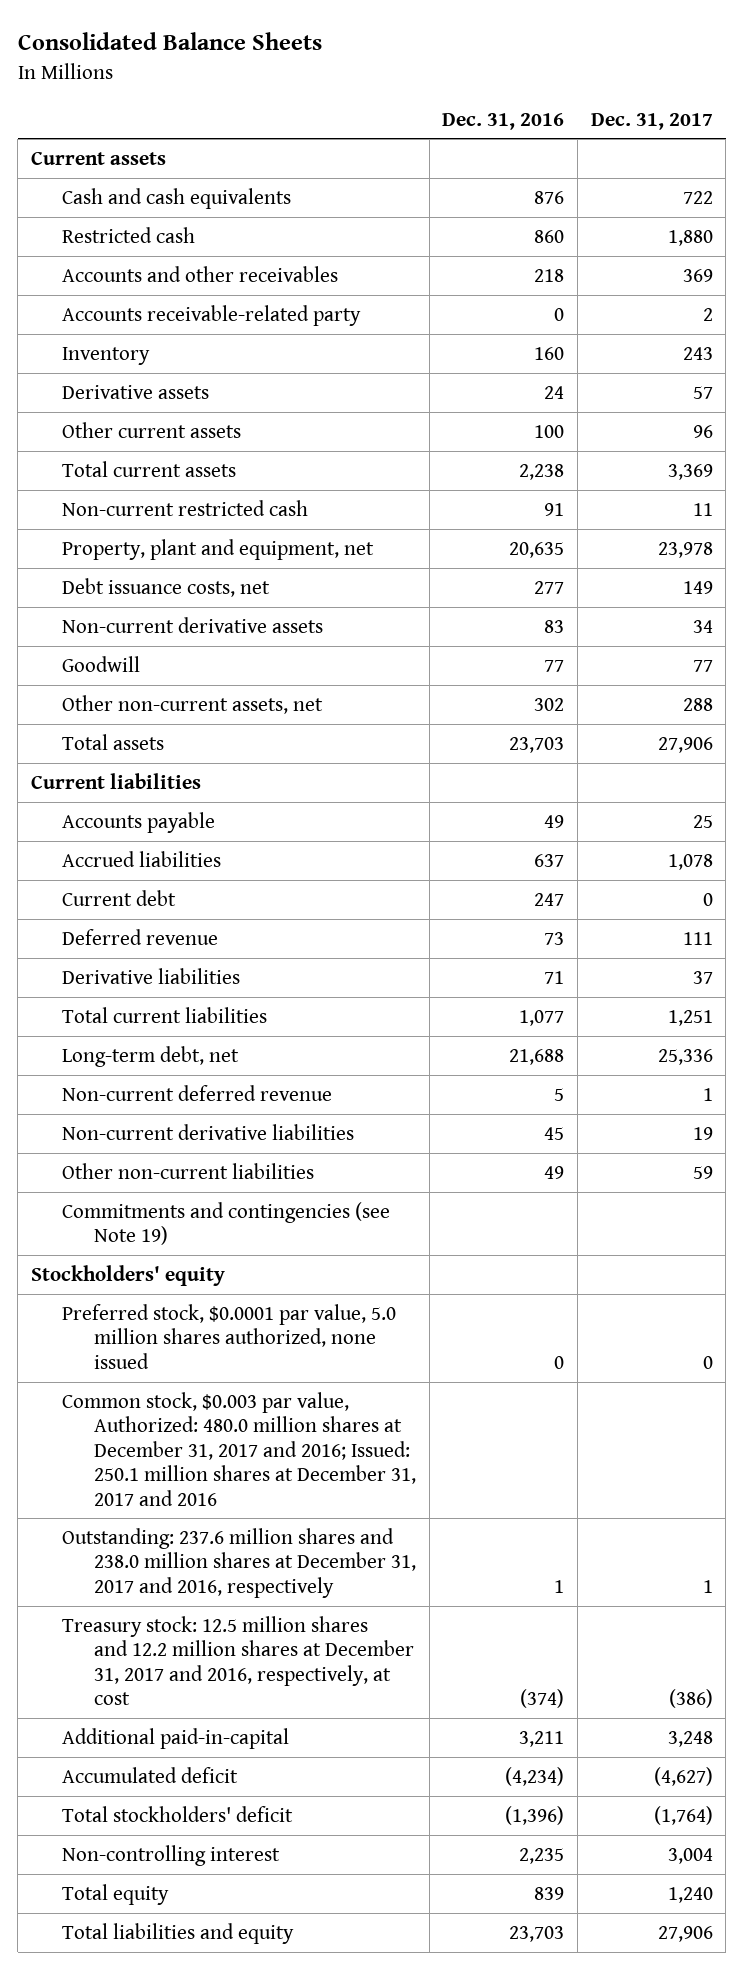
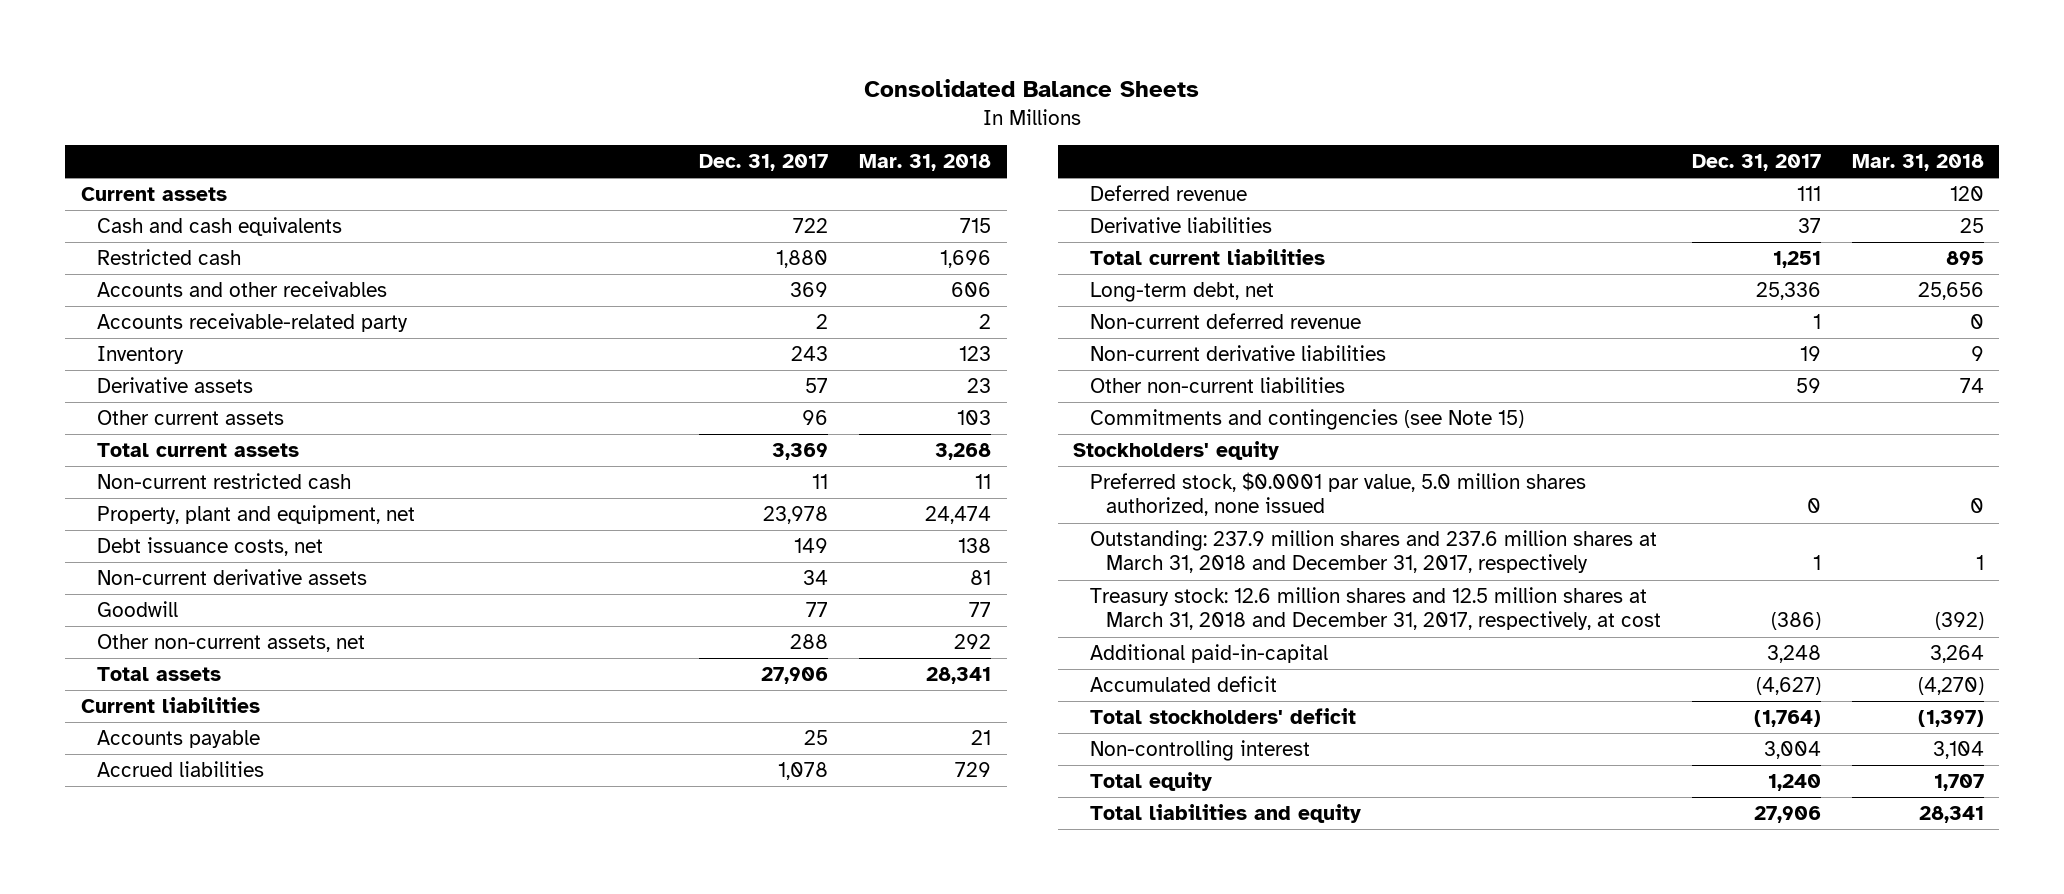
- | Dec. 31, 2016 | Dec. 31, 2017
+ | Dec. 31, 2017 | Mar. 31, 2018
- Current debt | 247 | 0
- Commitments and contingencies (see Note 19)
+ Commitments and contingencies (see Note 15)
- Common stock, $0.003 par value, Authorized: 480.0 million shares at December 31, 2017 and 2016; Issued: 250.1 million shares at December 31, 2017 and 2016
- Outstanding: 237.6 million shares and 238.0 million shares at December 31, 2017 and 2016, respectively | 1 | 1
- Treasury stock: 12.5 million shares and 12.2 million shares at December 31, 2017 and 2016, respectively, at cost | (374) | (386)
+ Outstanding: 237.9 million shares and 237.6 million shares at March 31, 2018 and December 31, 2017, respectively | 1 | 1
+ Treasury stock: 12.6 million shares and 12.5 million shares at March 31, 2018 and December 31, 2017, respectively, at cost | (386) | (392)

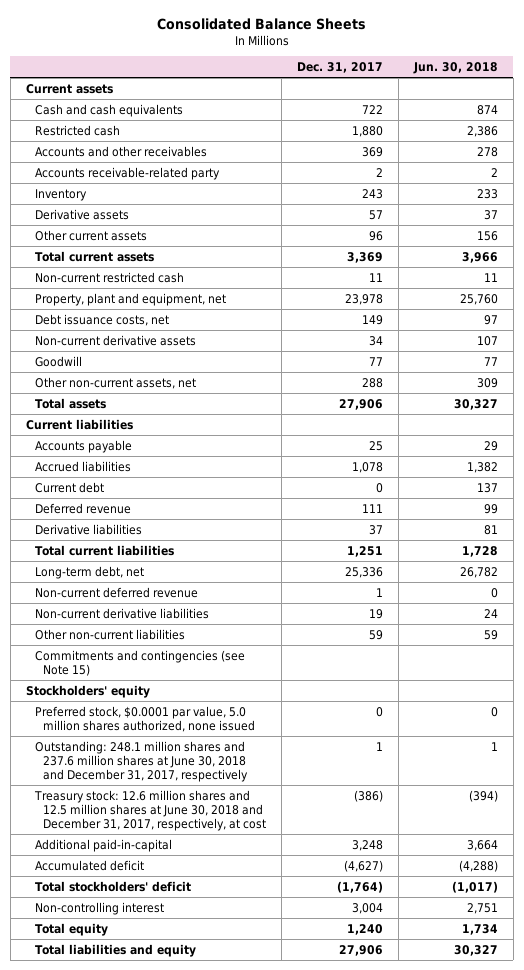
- | Dec. 31, 2017 | Mar. 31, 2018
+ | Dec. 31, 2017 | Jun. 30, 2018
+ Current debt | 0 | 137
- Outstanding: 237.9 million shares and 237.6 million shares at March 31, 2018 and December 31, 2017, respectively | 1 | 1
- Treasury stock: 12.6 million shares and 12.5 million shares at March 31, 2018 and December 31, 2017, respectively, at cost | (386) | (392)
+ Outstanding: 248.1 million shares and 237.6 million shares at June 30, 2018 and December 31, 2017, respectively | 1 | 1
+ Treasury stock: 12.6 million shares and 12.5 million shares at June 30, 2018 and December 31, 2017, respectively, at cost | (386) | (394)

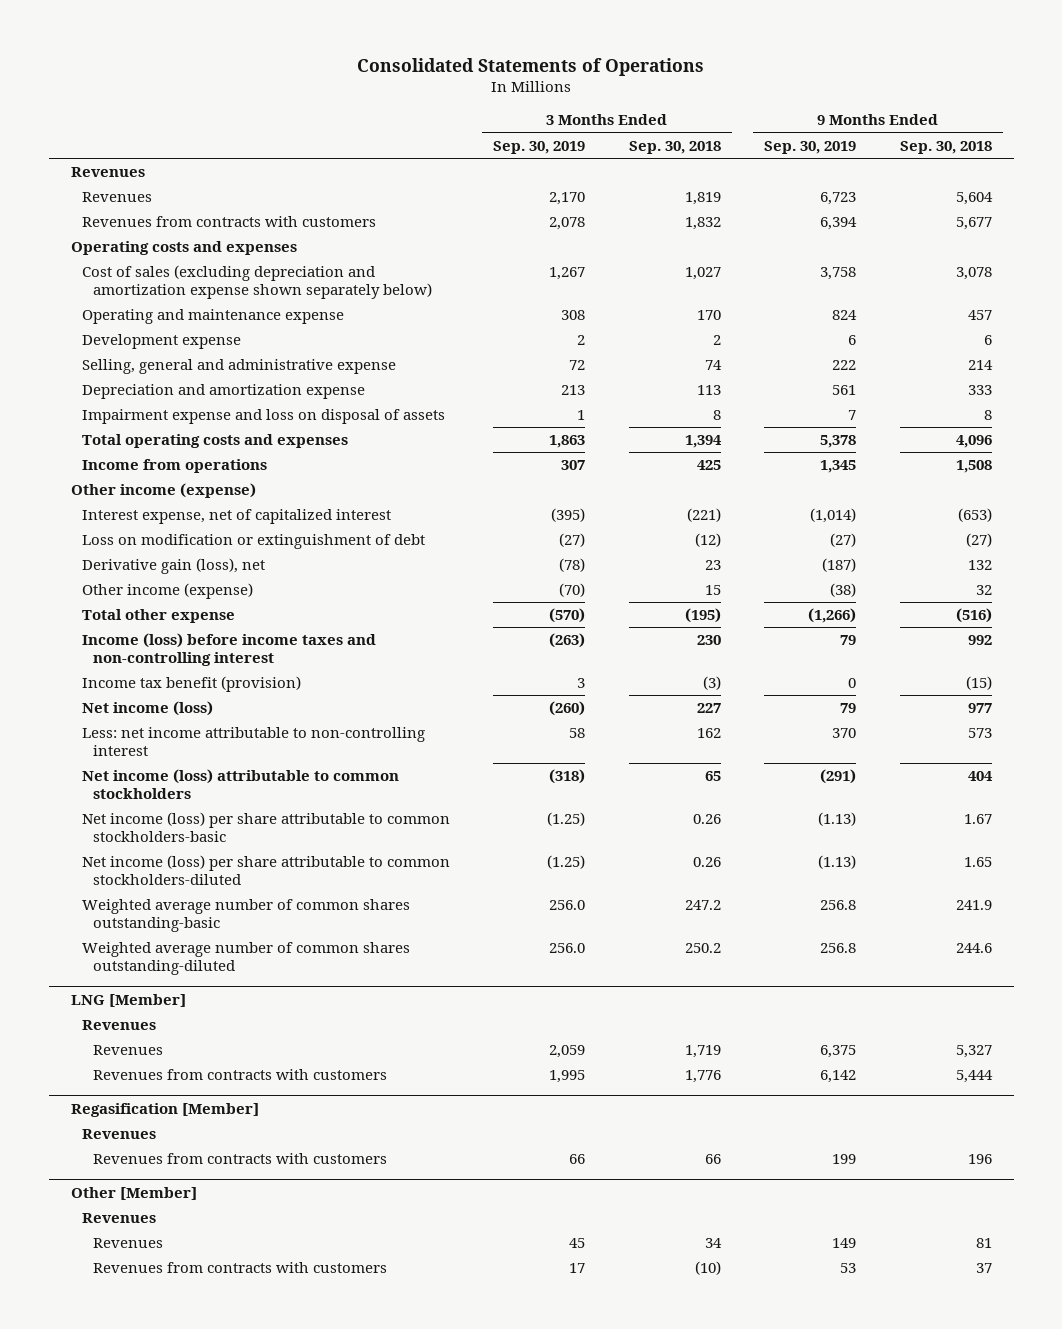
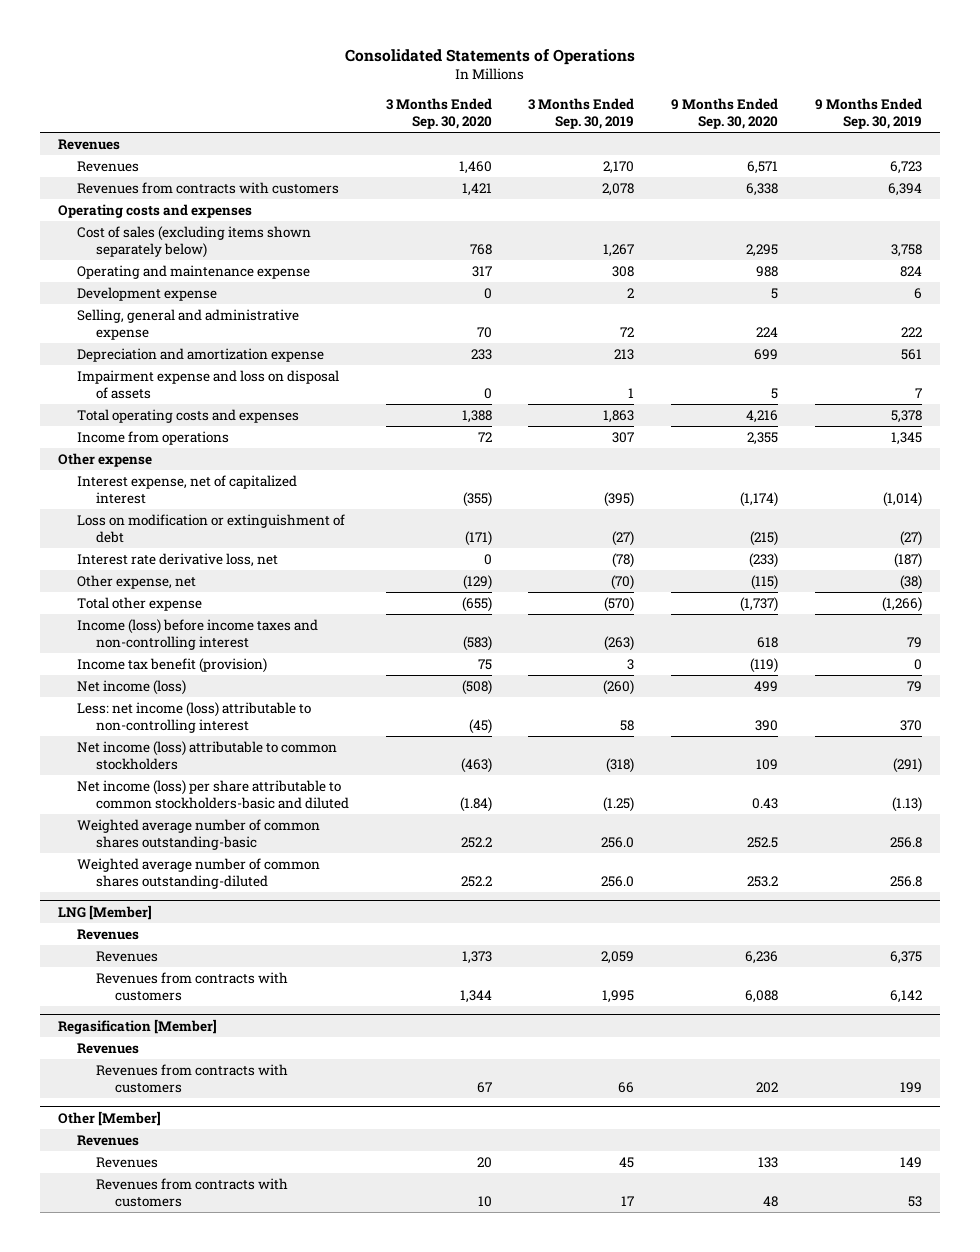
- | 3 Months Ended Sep. 30, 2019 | 3 Months Ended Sep. 30, 2018 | 9 Months Ended Sep. 30, 2019 | 9 Months Ended Sep. 30, 2018
+ | 3 Months Ended Sep. 30, 2020 | 3 Months Ended Sep. 30, 2019 | 9 Months Ended Sep. 30, 2020 | 9 Months Ended Sep. 30, 2019
- Cost of sales (excluding depreciation and amortization expense shown separately below) | 1,267 | 1,027 | 3,758 | 3,078
+ Cost of sales (excluding items shown separately below) | 768 | 1,267 | 2,295 | 3,758
- Other income (expense)
+ Other expense
- Derivative gain (loss), net | (78) | 23 | (187) | 132
- Other income (expense) | (70) | 15 | (38) | 32
+ Interest rate derivative loss, net | 0 | (78) | (233) | (187)
+ Other expense, net | (129) | (70) | (115) | (38)
- Less: net income attributable to non-controlling interest | 58 | 162 | 370 | 573
+ Less: net income (loss) attributable to non-controlling interest | (45) | 58 | 390 | 370
- Net income (loss) per share attributable to common stockholders-basic | (1.25) | 0.26 | (1.13) | 1.67
- Net income (loss) per share attributable to common stockholders-diluted | (1.25) | 0.26 | (1.13) | 1.65
+ Net income (loss) per share attributable to common stockholders-basic and diluted | (1.84) | (1.25) | 0.43 | (1.13)

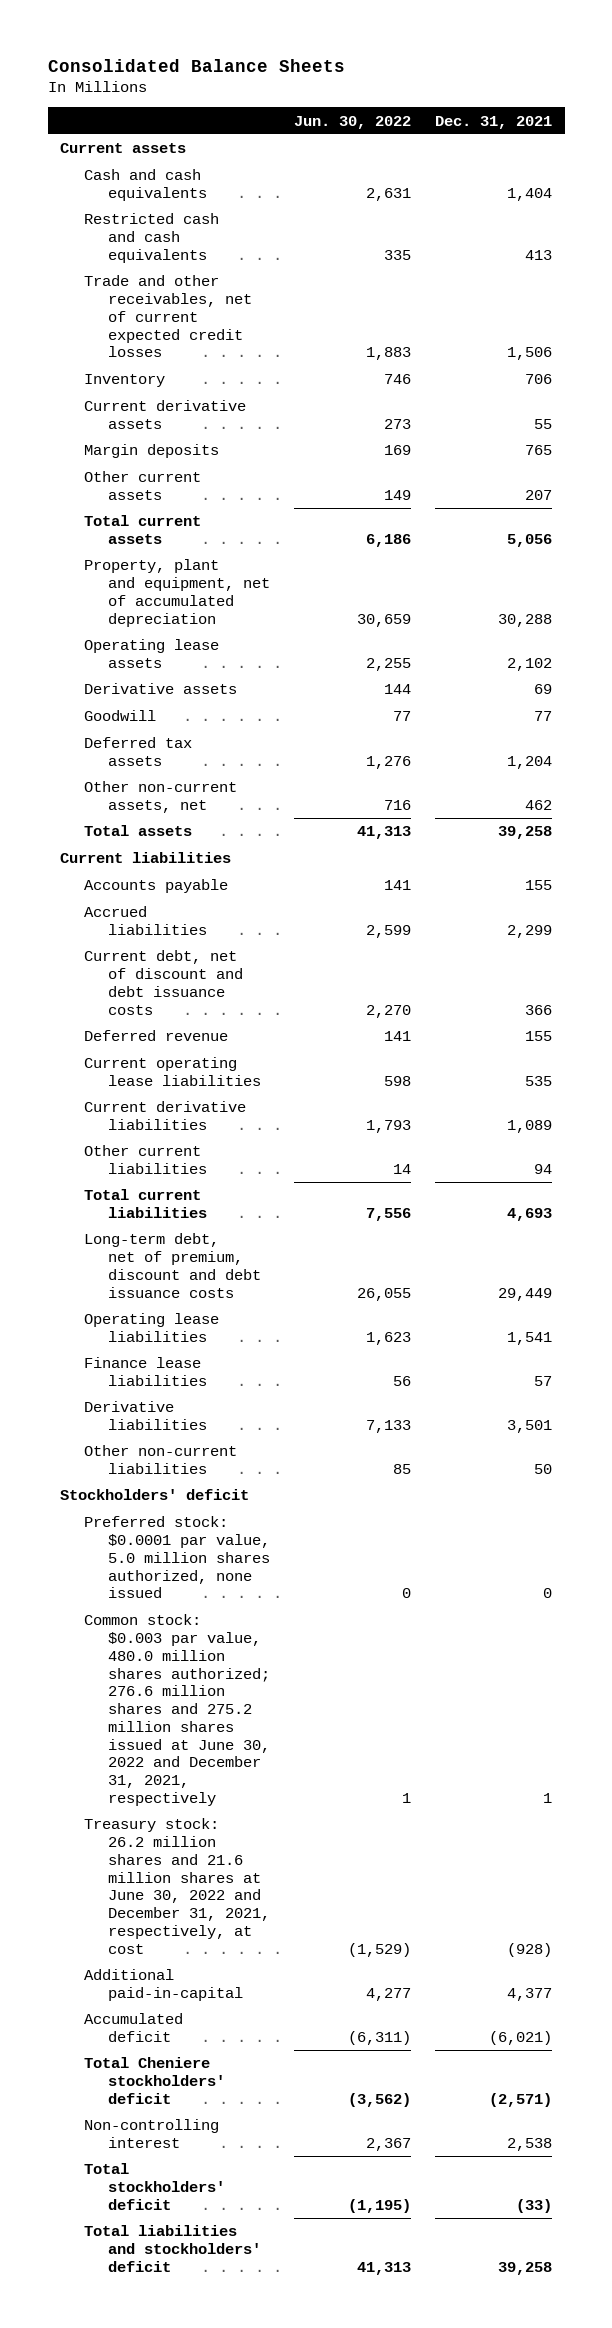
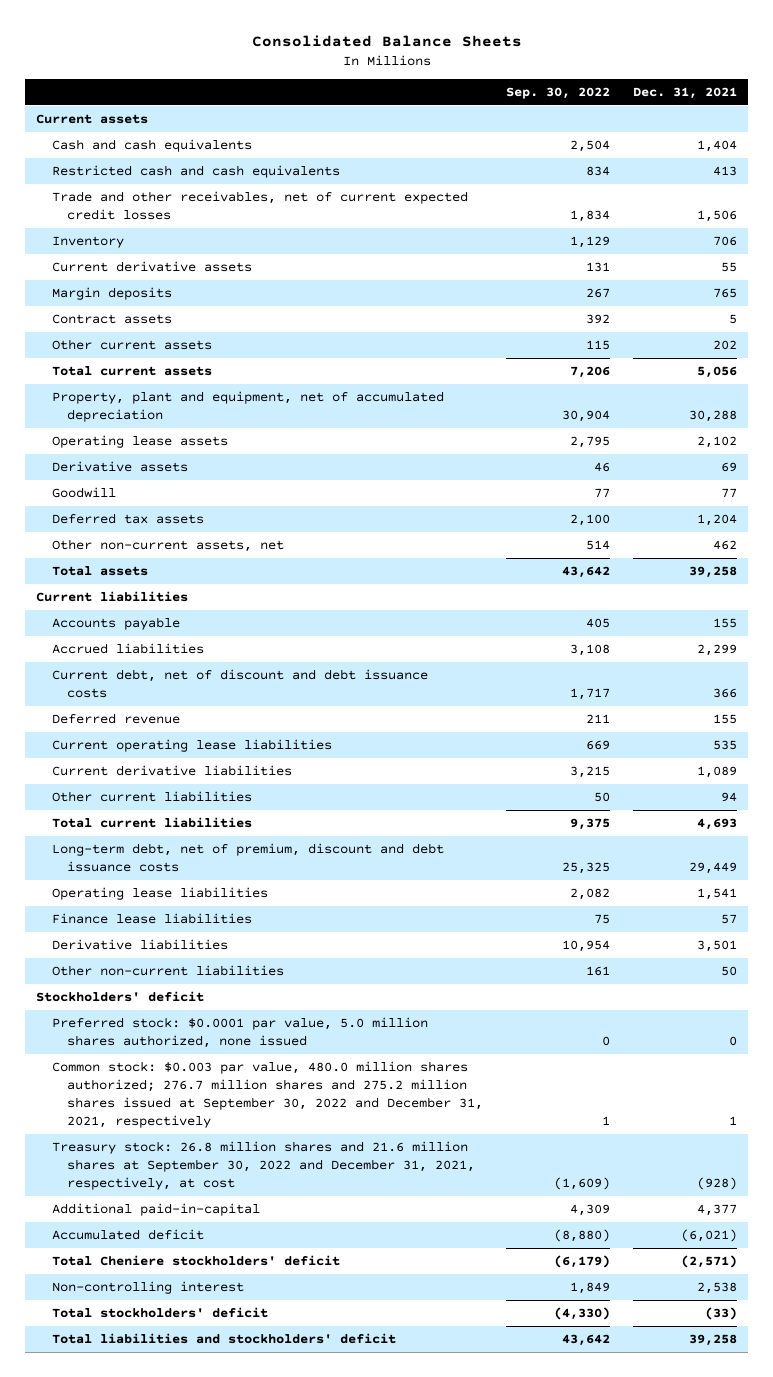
- | Jun. 30, 2022 | Dec. 31, 2021
+ | Sep. 30, 2022 | Dec. 31, 2021
- Other current assets | 149 | 207
+ Contract assets | 392 | 5
+ Other current assets | 115 | 202
- Common stock: $0.003 par value, 480.0 million shares authorized; 276.6 million shares and 275.2 million shares issued at June 30, 2022 and December 31, 2021, respectively | 1 | 1
- Treasury stock: 26.2 million shares and 21.6 million shares at June 30, 2022 and December 31, 2021, respectively, at cost | (1,529) | (928)
+ Common stock: $0.003 par value, 480.0 million shares authorized; 276.7 million shares and 275.2 million shares issued at September 30, 2022 and December 31, 2021, respectively | 1 | 1
+ Treasury stock: 26.8 million shares and 21.6 million shares at September 30, 2022 and December 31, 2021, respectively, at cost | (1,609) | (928)

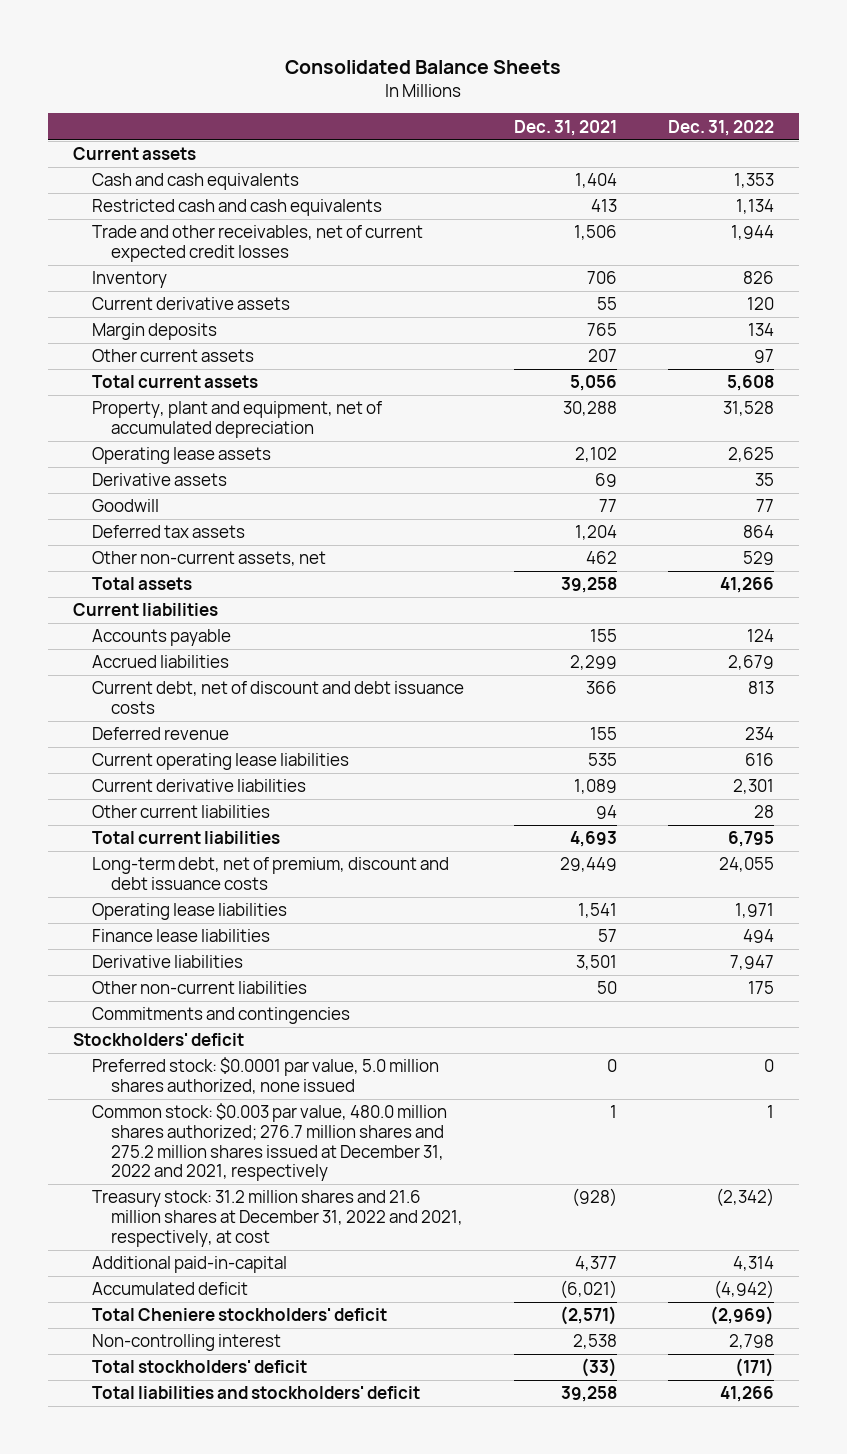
- | Sep. 30, 2022 | Dec. 31, 2021
+ | Dec. 31, 2021 | Dec. 31, 2022
- Contract assets | 392 | 5
- Other current assets | 115 | 202
+ Other current assets | 207 | 97
+ Commitments and contingencies
- Common stock: $0.003 par value, 480.0 million shares authorized; 276.7 million shares and 275.2 million shares issued at September 30, 2022 and December 31, 2021, respectively | 1 | 1
- Treasury stock: 26.8 million shares and 21.6 million shares at September 30, 2022 and December 31, 2021, respectively, at cost | (1,609) | (928)
+ Common stock: $0.003 par value, 480.0 million shares authorized; 276.7 million shares and 275.2 million shares issued at December 31, 2022 and 2021, respectively | 1 | 1
+ Treasury stock: 31.2 million shares and 21.6 million shares at December 31, 2022 and 2021, respectively, at cost | (928) | (2,342)

